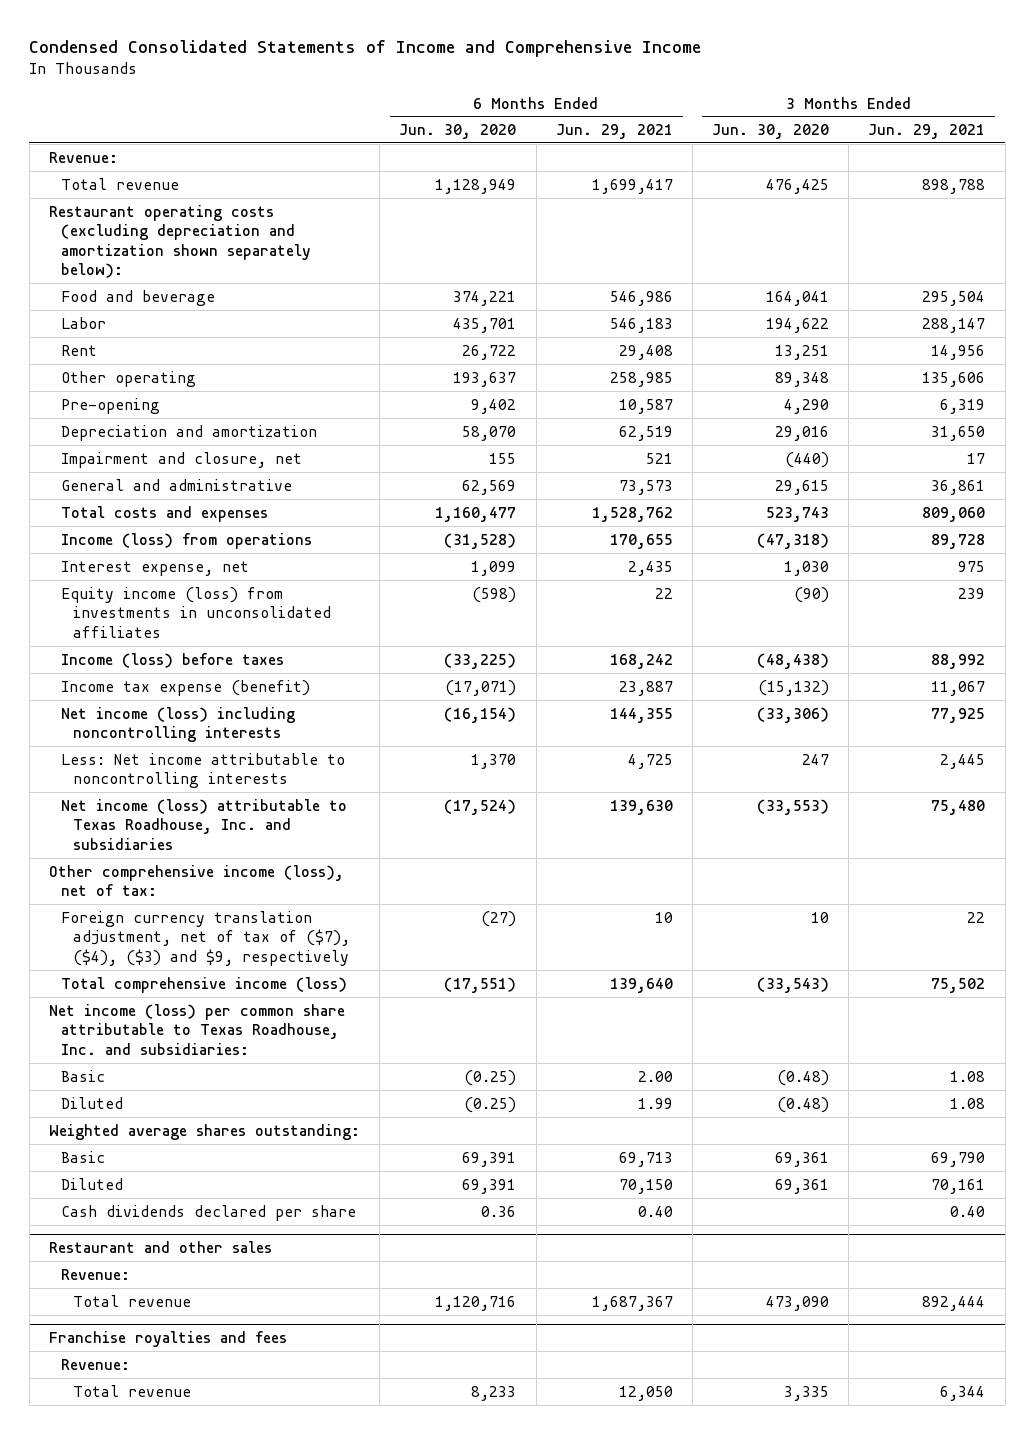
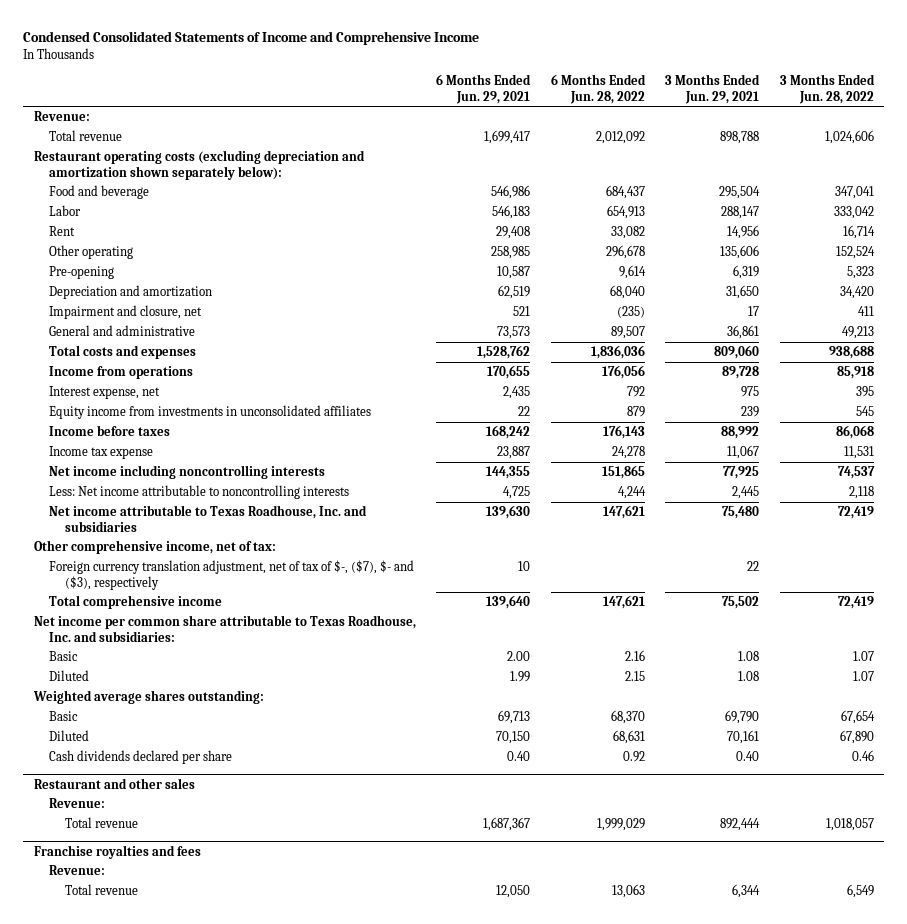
- | 6 Months Ended Jun. 30, 2020 | 6 Months Ended Jun. 29, 2021 | 3 Months Ended Jun. 30, 2020 | 3 Months Ended Jun. 29, 2021
+ | 6 Months Ended Jun. 29, 2021 | 6 Months Ended Jun. 28, 2022 | 3 Months Ended Jun. 29, 2021 | 3 Months Ended Jun. 28, 2022
- Income (loss) from operations | (31,528) | 170,655 | (47,318) | 89,728
+ Income from operations | 170,655 | 176,056 | 89,728 | 85,918
- Equity income (loss) from investments in unconsolidated affiliates | (598) | 22 | (90) | 239
- Income (loss) before taxes | (33,225) | 168,242 | (48,438) | 88,992
- Income tax expense (benefit) | (17,071) | 23,887 | (15,132) | 11,067
- Net income (loss) including noncontrolling interests | (16,154) | 144,355 | (33,306) | 77,925
+ Equity income from investments in unconsolidated affiliates | 22 | 879 | 239 | 545
+ Income before taxes | 168,242 | 176,143 | 88,992 | 86,068
+ Income tax expense | 23,887 | 24,278 | 11,067 | 11,531
+ Net income including noncontrolling interests | 144,355 | 151,865 | 77,925 | 74,537
- Net income (loss) attributable to Texas Roadhouse, Inc. and subsidiaries | (17,524) | 139,630 | (33,553) | 75,480
- Other comprehensive income (loss), net of tax:
- Foreign currency translation adjustment, net of tax of ($7), ($4), ($3) and $9, respectively | (27) | 10 | 10 | 22
- Total comprehensive income (loss) | (17,551) | 139,640 | (33,543) | 75,502
- Net income (loss) per common share attributable to Texas Roadhouse, Inc. and subsidiaries:
+ Net income attributable to Texas Roadhouse, Inc. and subsidiaries | 139,630 | 147,621 | 75,480 | 72,419
+ Other comprehensive income, net of tax:
+ Foreign currency translation adjustment, net of tax of $-, ($7), $- and ($3), respectively | 10 | | 22 |
+ Total comprehensive income | 139,640 | 147,621 | 75,502 | 72,419
+ Net income per common share attributable to Texas Roadhouse, Inc. and subsidiaries:

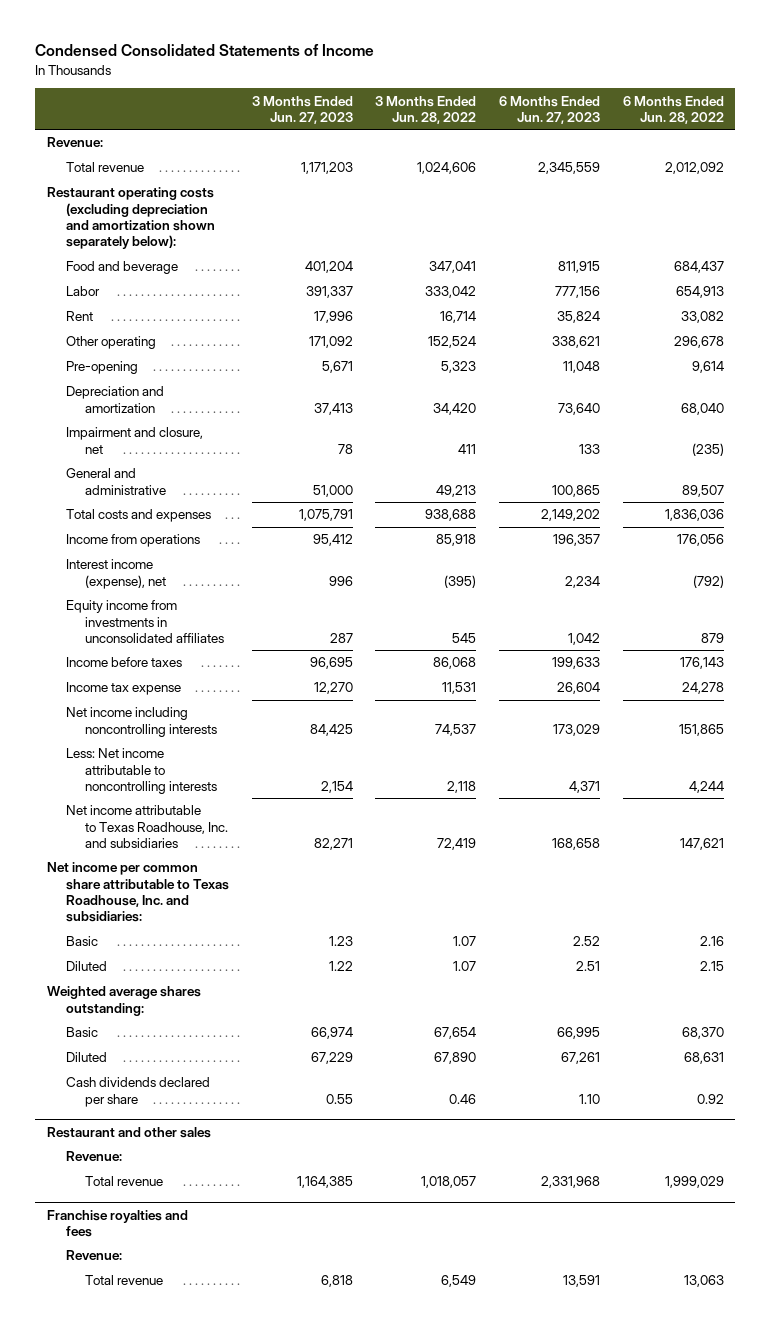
- Condensed Consolidated Statements of Income and Comprehensive Income
+ Condensed Consolidated Statements of Income
- | 6 Months Ended Jun. 29, 2021 | 6 Months Ended Jun. 28, 2022 | 3 Months Ended Jun. 29, 2021 | 3 Months Ended Jun. 28, 2022
+ | 3 Months Ended Jun. 27, 2023 | 3 Months Ended Jun. 28, 2022 | 6 Months Ended Jun. 27, 2023 | 6 Months Ended Jun. 28, 2022
- Interest expense, net | 2,435 | 792 | 975 | 395
+ Interest income (expense), net | 996 | (395) | 2,234 | (792)
- Other comprehensive income, net of tax:
- Foreign currency translation adjustment, net of tax of $-, ($7), $- and ($3), respectively | 10 | | 22 |
- Total comprehensive income | 139,640 | 147,621 | 75,502 | 72,419

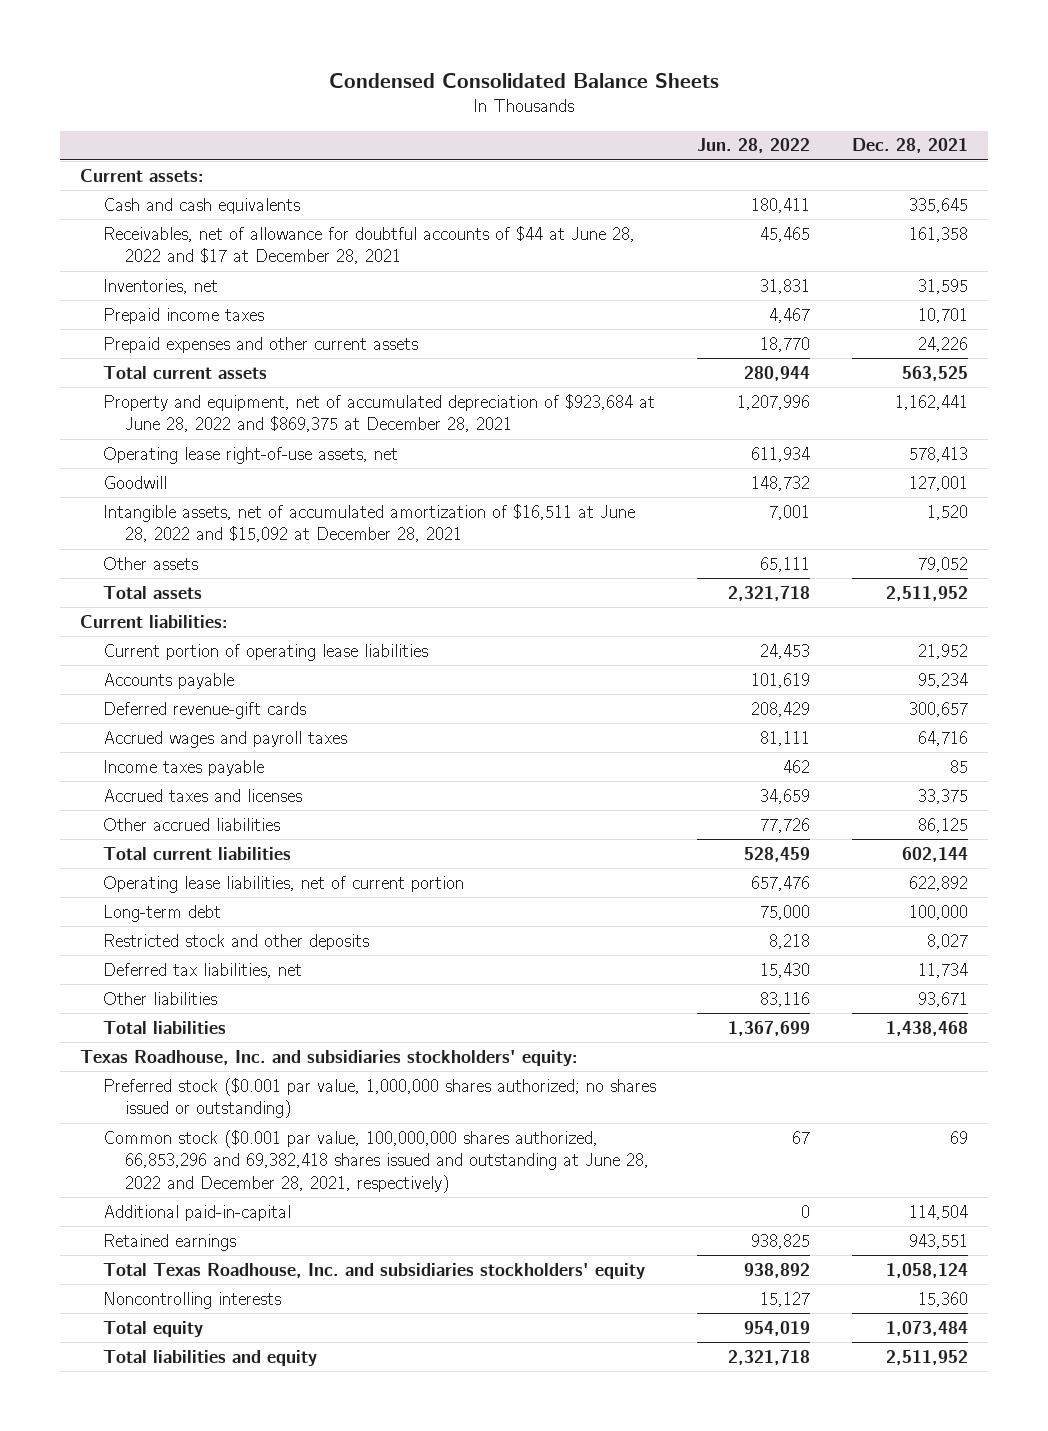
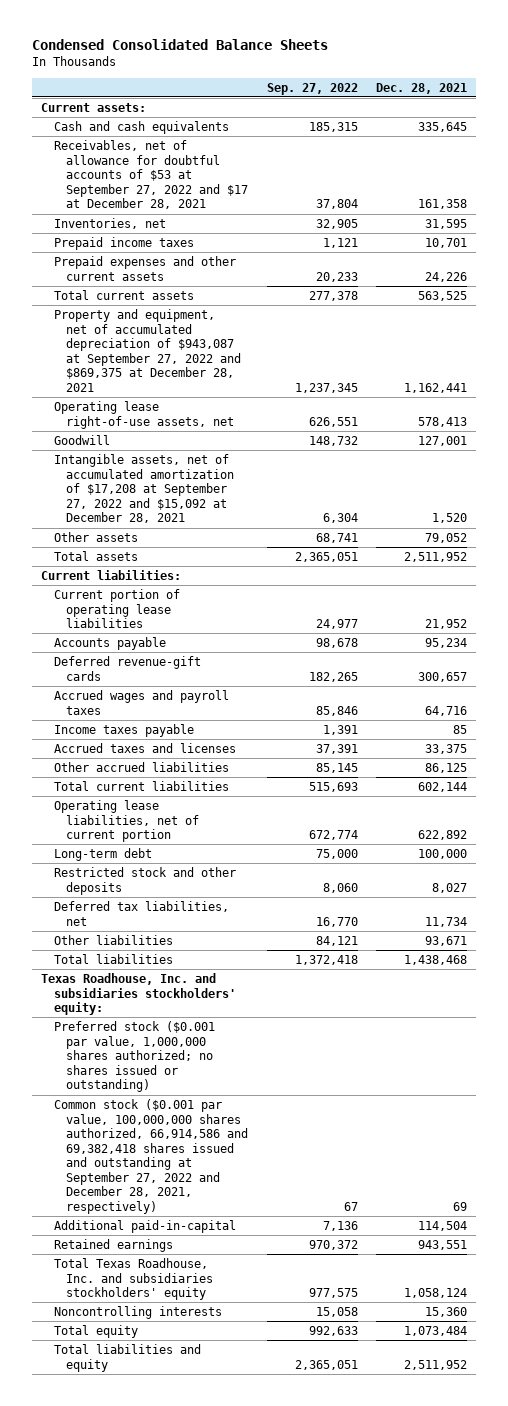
- | Jun. 28, 2022 | Dec. 28, 2021
+ | Sep. 27, 2022 | Dec. 28, 2021
- Receivables, net of allowance for doubtful accounts of $44 at June 28, 2022 and $17 at December 28, 2021 | 45,465 | 161,358
+ Receivables, net of allowance for doubtful accounts of $53 at September 27, 2022 and $17 at December 28, 2021 | 37,804 | 161,358
- Property and equipment, net of accumulated depreciation of $923,684 at June 28, 2022 and $869,375 at December 28, 2021 | 1,207,996 | 1,162,441
+ Property and equipment, net of accumulated depreciation of $943,087 at September 27, 2022 and $869,375 at December 28, 2021 | 1,237,345 | 1,162,441
- Intangible assets, net of accumulated amortization of $16,511 at June 28, 2022 and $15,092 at December 28, 2021 | 7,001 | 1,520
+ Intangible assets, net of accumulated amortization of $17,208 at September 27, 2022 and $15,092 at December 28, 2021 | 6,304 | 1,520
- Common stock ($0.001 par value, 100,000,000 shares authorized, 66,853,296 and 69,382,418 shares issued and outstanding at June 28, 2022 and December 28, 2021, respectively) | 67 | 69
+ Common stock ($0.001 par value, 100,000,000 shares authorized, 66,914,586 and 69,382,418 shares issued and outstanding at September 27, 2022 and December 28, 2021, respectively) | 67 | 69

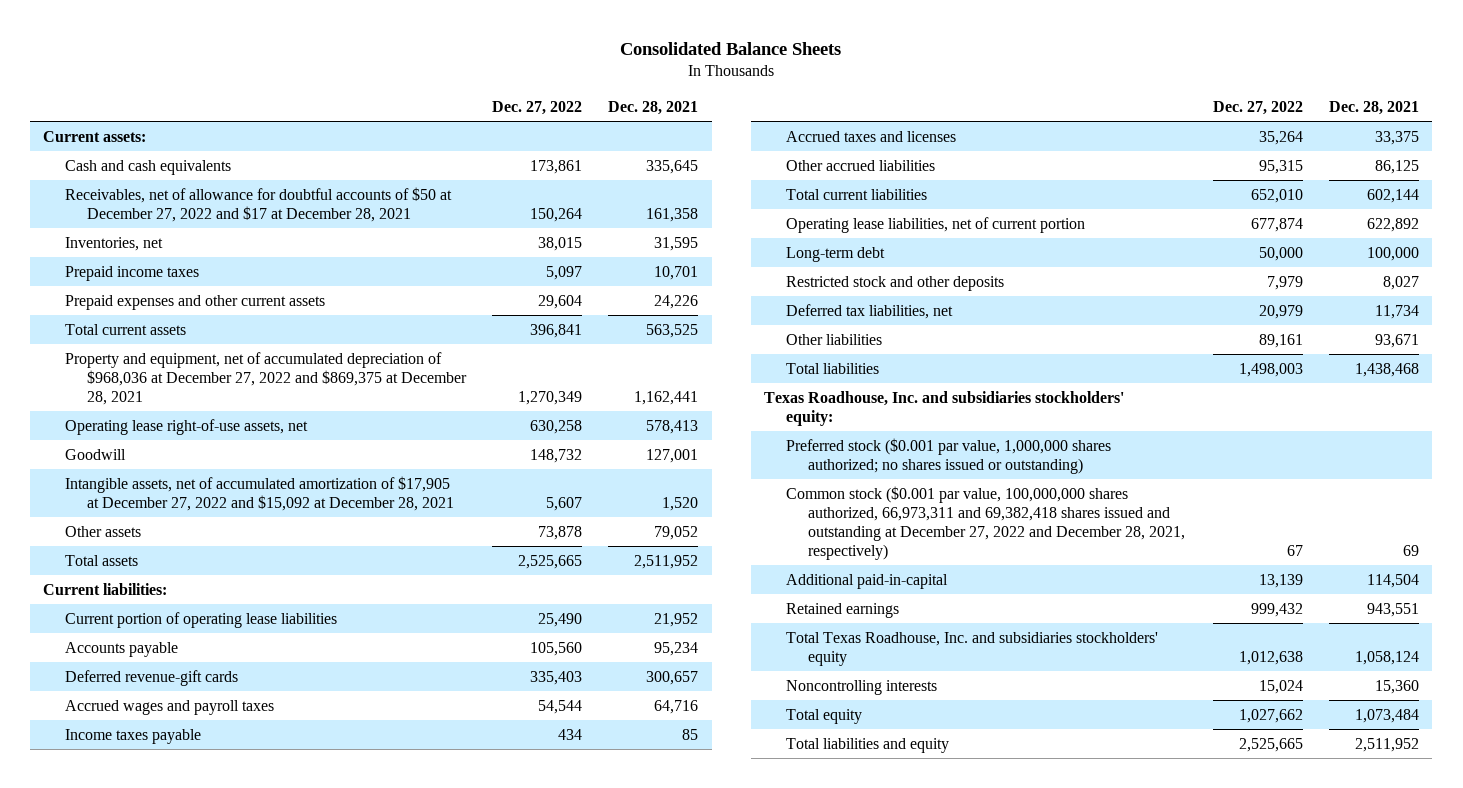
- Condensed Consolidated Balance Sheets
+ Consolidated Balance Sheets
- | Sep. 27, 2022 | Dec. 28, 2021
+ | Dec. 27, 2022 | Dec. 28, 2021
- Receivables, net of allowance for doubtful accounts of $53 at September 27, 2022 and $17 at December 28, 2021 | 37,804 | 161,358
+ Receivables, net of allowance for doubtful accounts of $50 at December 27, 2022 and $17 at December 28, 2021 | 150,264 | 161,358
- Property and equipment, net of accumulated depreciation of $943,087 at September 27, 2022 and $869,375 at December 28, 2021 | 1,237,345 | 1,162,441
+ Property and equipment, net of accumulated depreciation of $968,036 at December 27, 2022 and $869,375 at December 28, 2021 | 1,270,349 | 1,162,441
- Intangible assets, net of accumulated amortization of $17,208 at September 27, 2022 and $15,092 at December 28, 2021 | 6,304 | 1,520
+ Intangible assets, net of accumulated amortization of $17,905 at December 27, 2022 and $15,092 at December 28, 2021 | 5,607 | 1,520
- Common stock ($0.001 par value, 100,000,000 shares authorized, 66,914,586 and 69,382,418 shares issued and outstanding at September 27, 2022 and December 28, 2021, respectively) | 67 | 69
+ Common stock ($0.001 par value, 100,000,000 shares authorized, 66,973,311 and 69,382,418 shares issued and outstanding at December 27, 2022 and December 28, 2021, respectively) | 67 | 69

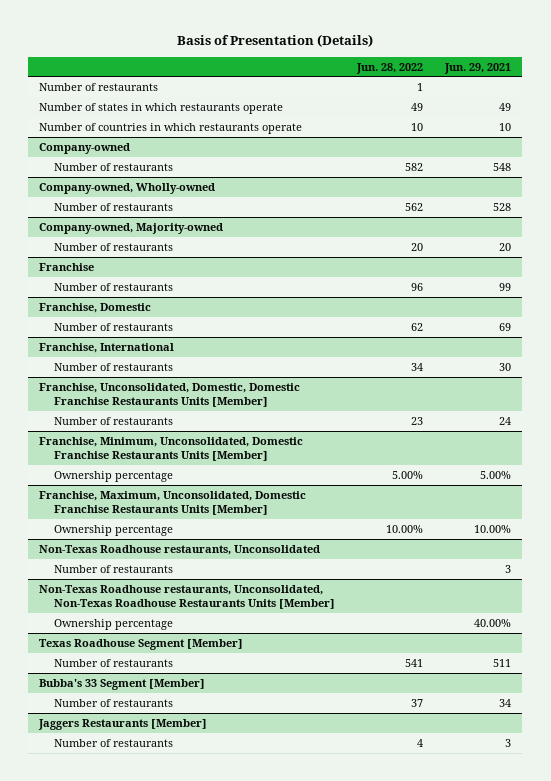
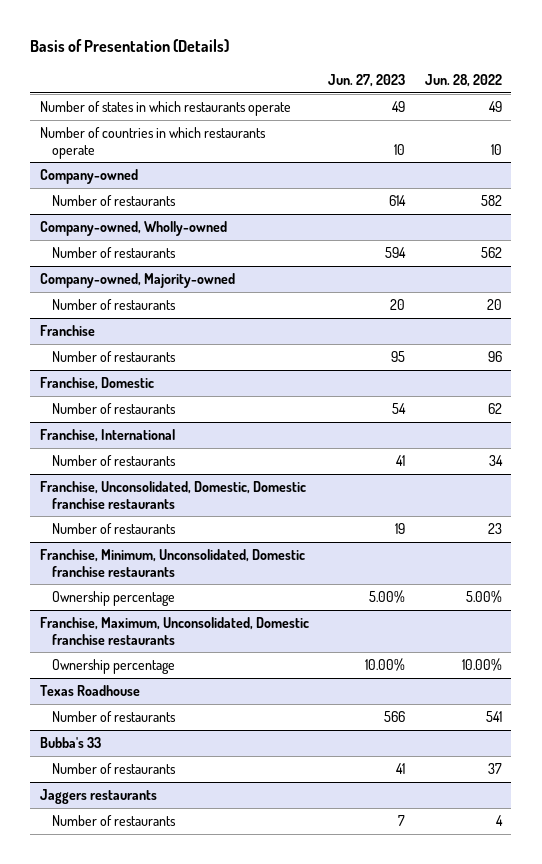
- | Jun. 28, 2022 | Jun. 29, 2021
+ | Jun. 27, 2023 | Jun. 28, 2022
- Number of restaurants | 1 |
- Franchise, Unconsolidated, Domestic, Domestic Franchise Restaurants Units [Member]
+ Franchise, Unconsolidated, Domestic, Domestic franchise restaurants
- Franchise, Minimum, Unconsolidated, Domestic Franchise Restaurants Units [Member]
+ Franchise, Minimum, Unconsolidated, Domestic franchise restaurants
- Franchise, Maximum, Unconsolidated, Domestic Franchise Restaurants Units [Member]
+ Franchise, Maximum, Unconsolidated, Domestic franchise restaurants
- Non-Texas Roadhouse restaurants, Unconsolidated
- Number of restaurants | | 3
- Non-Texas Roadhouse restaurants, Unconsolidated, Non-Texas Roadhouse Restaurants Units [Member]
- Ownership percentage | | 40.00%
- Texas Roadhouse Segment [Member]
+ Texas Roadhouse
- Bubba's 33 Segment [Member]
+ Bubba's 33
- Jaggers Restaurants [Member]
+ Jaggers restaurants

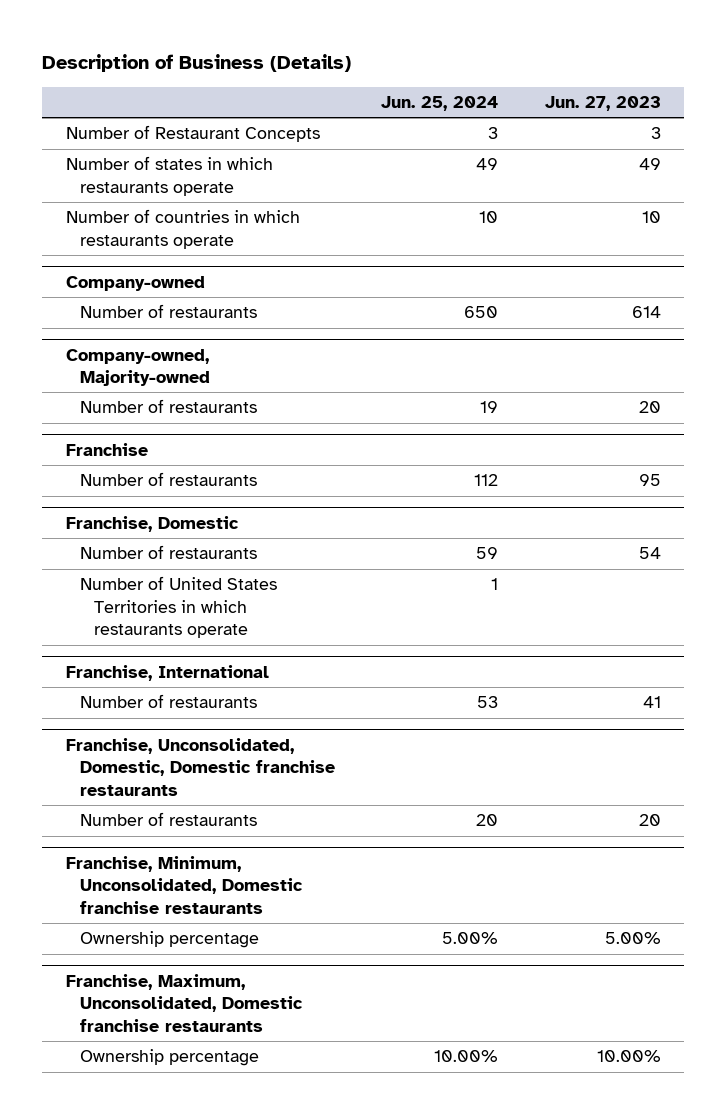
- Basis of Presentation (Details)
+ Description of Business (Details)
- | Jun. 27, 2023 | Jun. 28, 2022
+ | Jun. 25, 2024 | Jun. 27, 2023
+ Number of Restaurant Concepts | 3 | 3
- Company-owned, Wholly-owned
- Number of restaurants | 594 | 562
@ Franchise, Domestic
+ Number of United States Territories in which restaurants operate | 1 |
@ Franchise, Unconsolidated, Domestic, Domestic franchise restaurants
- Number of restaurants | 19 | 23
+ Number of restaurants | 20 | 20
- Texas Roadhouse
- Number of restaurants | 566 | 541
- Bubba's 33
- Number of restaurants | 41 | 37
- Jaggers restaurants
- Number of restaurants | 7 | 4

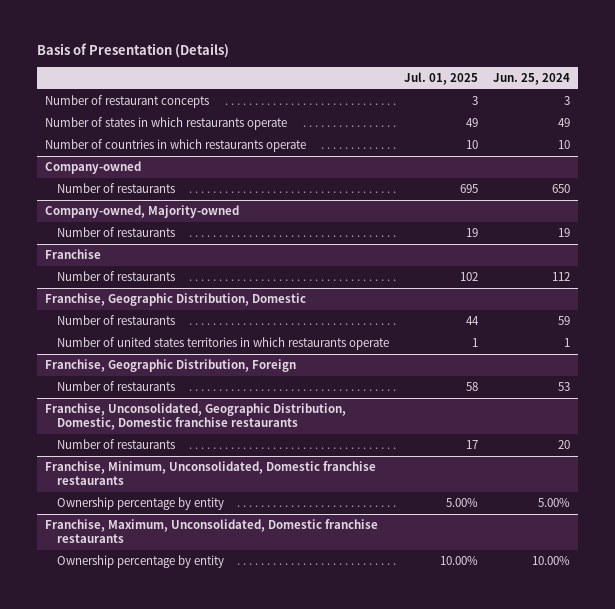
- Description of Business (Details)
+ Basis of Presentation (Details)
- | Jun. 25, 2024 | Jun. 27, 2023
+ | Jul. 01, 2025 | Jun. 25, 2024
- Number of Restaurant Concepts | 3 | 3
+ Number of restaurant concepts | 3 | 3
- Franchise, Domestic
+ Franchise, Geographic Distribution, Domestic
- Number of United States Territories in which restaurants operate | 1 |
- Franchise, International
+ Number of united states territories in which restaurants operate | 1 | 1
+ Franchise, Geographic Distribution, Foreign
- Franchise, Unconsolidated, Domestic, Domestic franchise restaurants
+ Franchise, Unconsolidated, Geographic Distribution, Domestic, Domestic franchise restaurants
@ Franchise, Minimum, Unconsolidated, Domestic franchise restaurants
- Ownership percentage | 5.00% | 5.00%
+ Ownership percentage by entity | 5.00% | 5.00%
@ Franchise, Maximum, Unconsolidated, Domestic franchise restaurants
- Ownership percentage | 10.00% | 10.00%
+ Ownership percentage by entity | 10.00% | 10.00%

